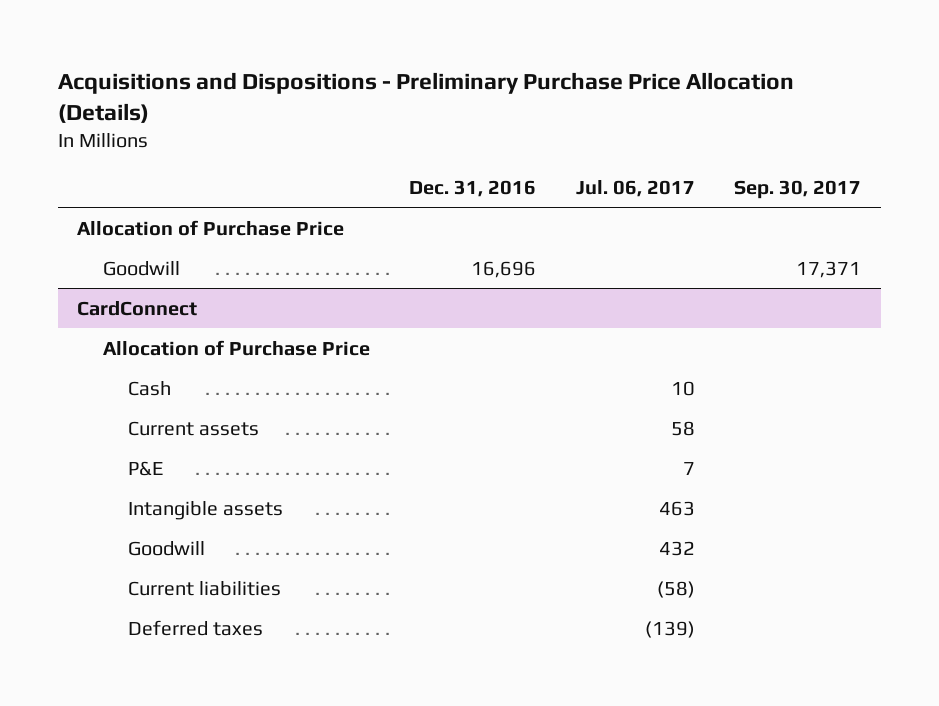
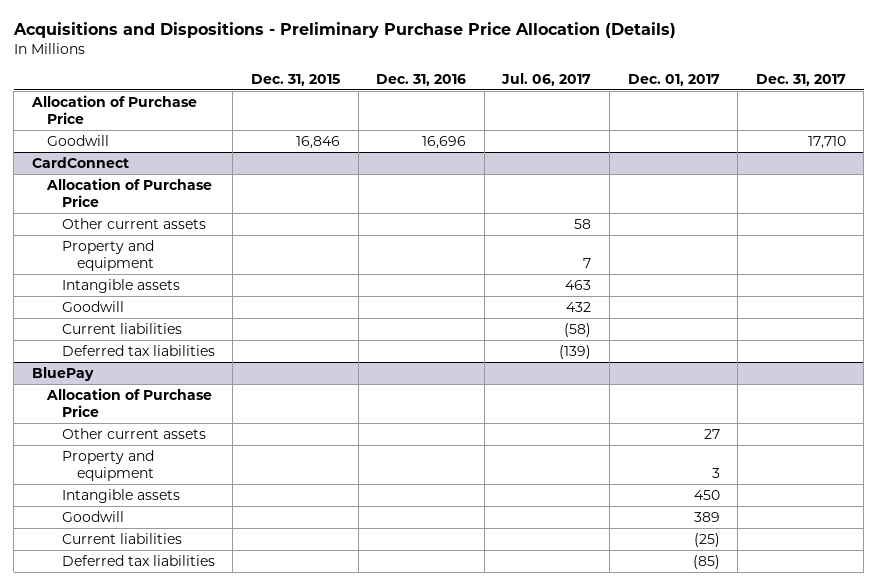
- | Dec. 31, 2016 | Jul. 06, 2017 | Sep. 30, 2017
+ | Dec. 31, 2015 | Dec. 31, 2016 | Jul. 06, 2017 | Dec. 01, 2017 | Dec. 31, 2017
@ CardConnect
- Cash | | 10 |
- Current assets | | 58 |
- P&E | | 7 |
+ Other current assets | | | 58 | |
+ Property and equipment | | | 7 | |
- Deferred taxes | | (139) |
+ Deferred tax liabilities | | | (139) | |
+ BluePay
+ Allocation of Purchase Price
+ Other current assets | | | | 27 |
+ Property and equipment | | | | 3 |
+ Intangible assets | | | | 450 |
+ Goodwill | | | | 389 |
+ Current liabilities | | | | (25) |
+ Deferred tax liabilities | | | | (85) |

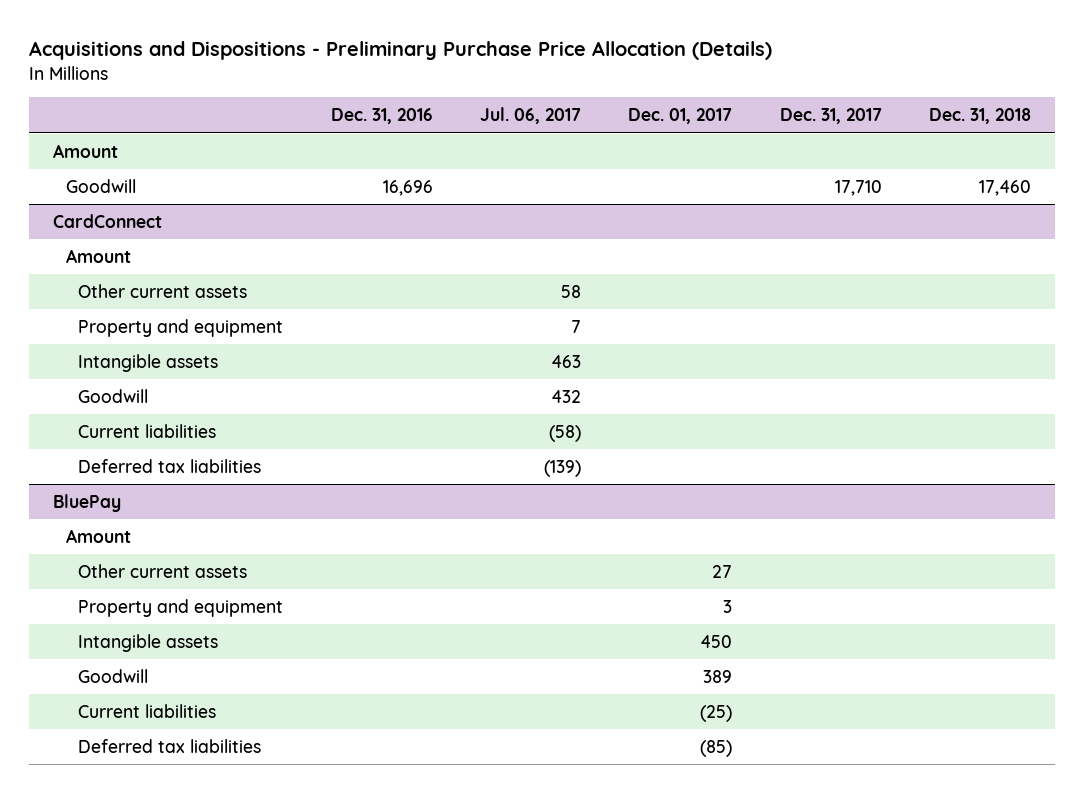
- | Dec. 31, 2015 | Dec. 31, 2016 | Jul. 06, 2017 | Dec. 01, 2017 | Dec. 31, 2017
+ | Dec. 31, 2016 | Jul. 06, 2017 | Dec. 01, 2017 | Dec. 31, 2017 | Dec. 31, 2018
- Allocation of Purchase Price
+ Amount
@ CardConnect
- Allocation of Purchase Price
+ Amount
@ BluePay
- Allocation of Purchase Price
+ Amount

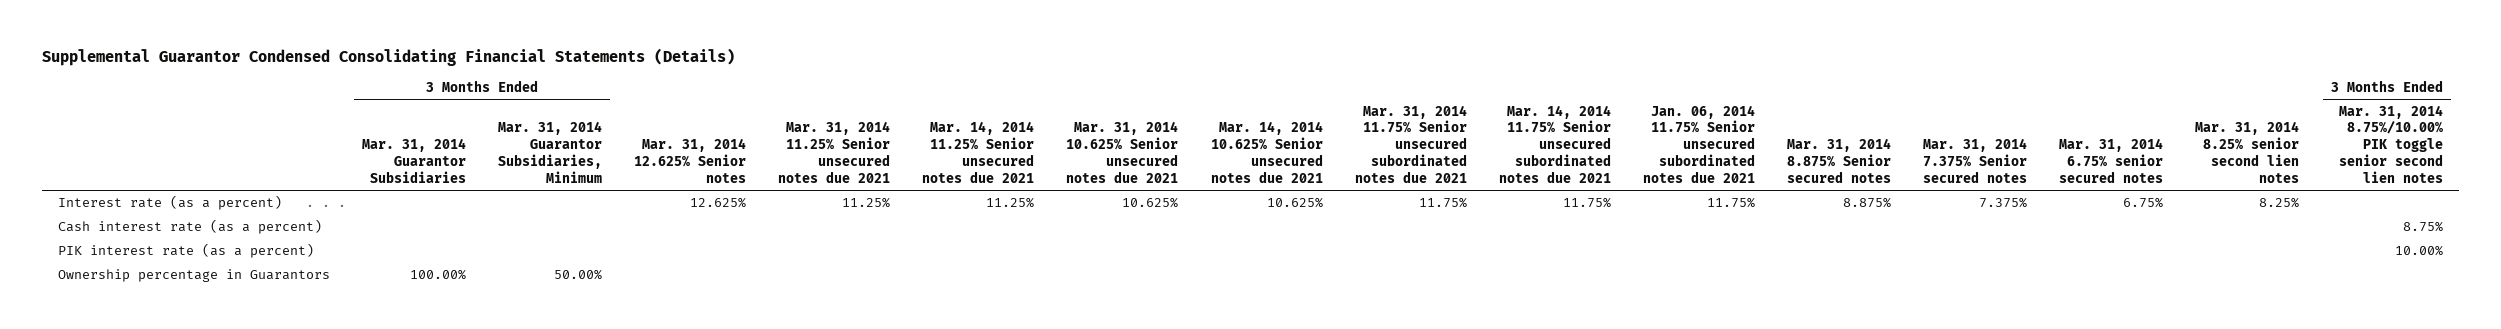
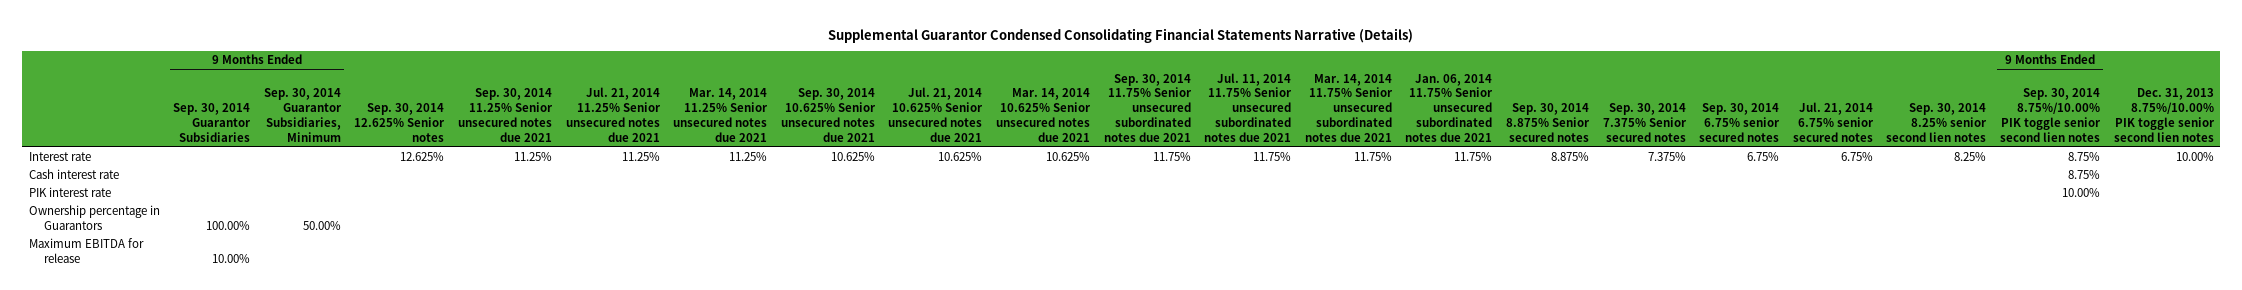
- Supplemental Guarantor Condensed Consolidating Financial Statements (Details)
+ Supplemental Guarantor Condensed Consolidating Financial Statements Narrative (Details)
- | 3 Months Ended Mar. 31, 2014 Guarantor Subsidiaries | 3 Months Ended Mar. 31, 2014 Guarantor Subsidiaries, Minimum | Mar. 31, 2014 12.625% Senior notes | Mar. 31, 2014 11.25% Senior unsecured notes due 2021 | Mar. 14, 2014 11.25% Senior unsecured notes due 2021 | Mar. 31, 2014 10.625% Senior unsecured notes due 2021 | Mar. 14, 2014 10.625% Senior unsecured notes due 2021 | Mar. 31, 2014 11.75% Senior unsecured subordinated notes due 2021 | Mar. 14, 2014 11.75% Senior unsecured subordinated notes due 2021 | Jan. 06, 2014 11.75% Senior unsecured subordinated notes due 2021 | Mar. 31, 2014 8.875% Senior secured notes | Mar. 31, 2014 7.375% Senior secured notes | Mar. 31, 2014 6.75% senior secured notes | Mar. 31, 2014 8.25% senior second lien notes | 3 Months Ended Mar. 31, 2014 8.75%/10.00% PIK toggle senior second lien notes
+ | 9 Months Ended Sep. 30, 2014 Guarantor Subsidiaries | 9 Months Ended Sep. 30, 2014 Guarantor Subsidiaries, Minimum | Sep. 30, 2014 12.625% Senior notes | Sep. 30, 2014 11.25% Senior unsecured notes due 2021 | Jul. 21, 2014 11.25% Senior unsecured notes due 2021 | Mar. 14, 2014 11.25% Senior unsecured notes due 2021 | Sep. 30, 2014 10.625% Senior unsecured notes due 2021 | Jul. 21, 2014 10.625% Senior unsecured notes due 2021 | Mar. 14, 2014 10.625% Senior unsecured notes due 2021 | Sep. 30, 2014 11.75% Senior unsecured subordinated notes due 2021 | Jul. 11, 2014 11.75% Senior unsecured subordinated notes due 2021 | Mar. 14, 2014 11.75% Senior unsecured subordinated notes due 2021 | Jan. 06, 2014 11.75% Senior unsecured subordinated notes due 2021 | Sep. 30, 2014 8.875% Senior secured notes | Sep. 30, 2014 7.375% Senior secured notes | Sep. 30, 2014 6.75% senior secured notes | Jul. 21, 2014 6.75% senior secured notes | Sep. 30, 2014 8.25% senior second lien notes | 9 Months Ended Sep. 30, 2014 8.75%/10.00% PIK toggle senior second lien notes | Dec. 31, 2013 8.75%/10.00% PIK toggle senior second lien notes
- Interest rate (as a percent) | | | 12.625% | 11.25% | 11.25% | 10.625% | 10.625% | 11.75% | 11.75% | 11.75% | 8.875% | 7.375% | 6.75% | 8.25% |
- Cash interest rate (as a percent) | | | | | | | | | | | | | | | 8.75%
- PIK interest rate (as a percent) | | | | | | | | | | | | | | | 10.00%
+ Interest rate | | | 12.625% | 11.25% | 11.25% | 11.25% | 10.625% | 10.625% | 10.625% | 11.75% | 11.75% | 11.75% | 11.75% | 8.875% | 7.375% | 6.75% | 6.75% | 8.25% | 8.75% | 10.00%
+ Cash interest rate | | | | | | | | | | | | | | | | | | | 8.75% |
+ PIK interest rate | | | | | | | | | | | | | | | | | | | 10.00% |
+ Maximum EBITDA for release | 10.00% | | | | | | | | | | | | | | | | | | |

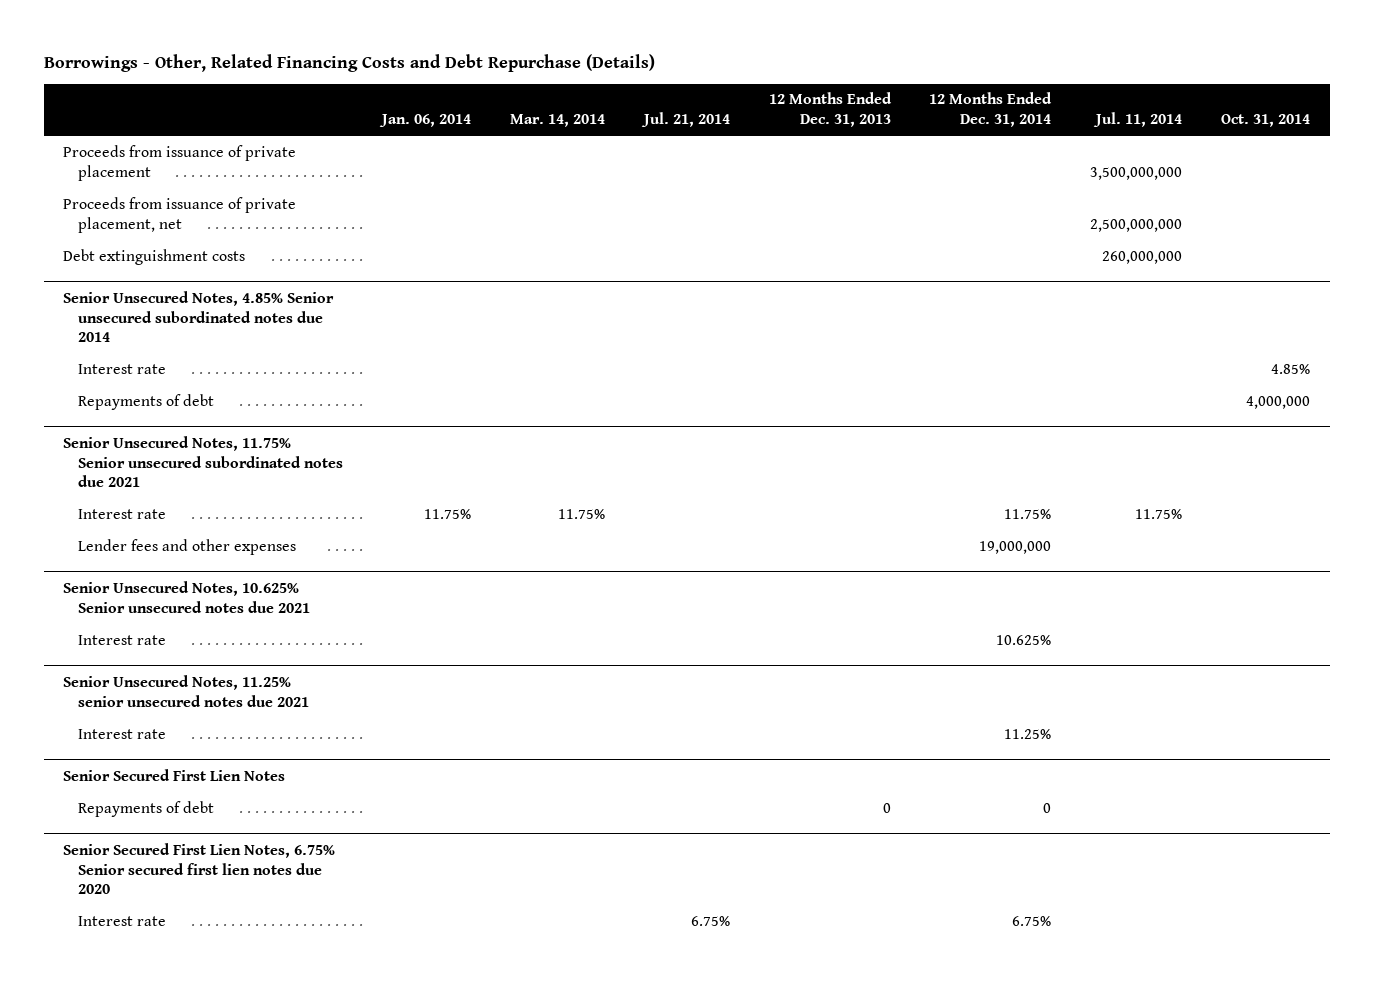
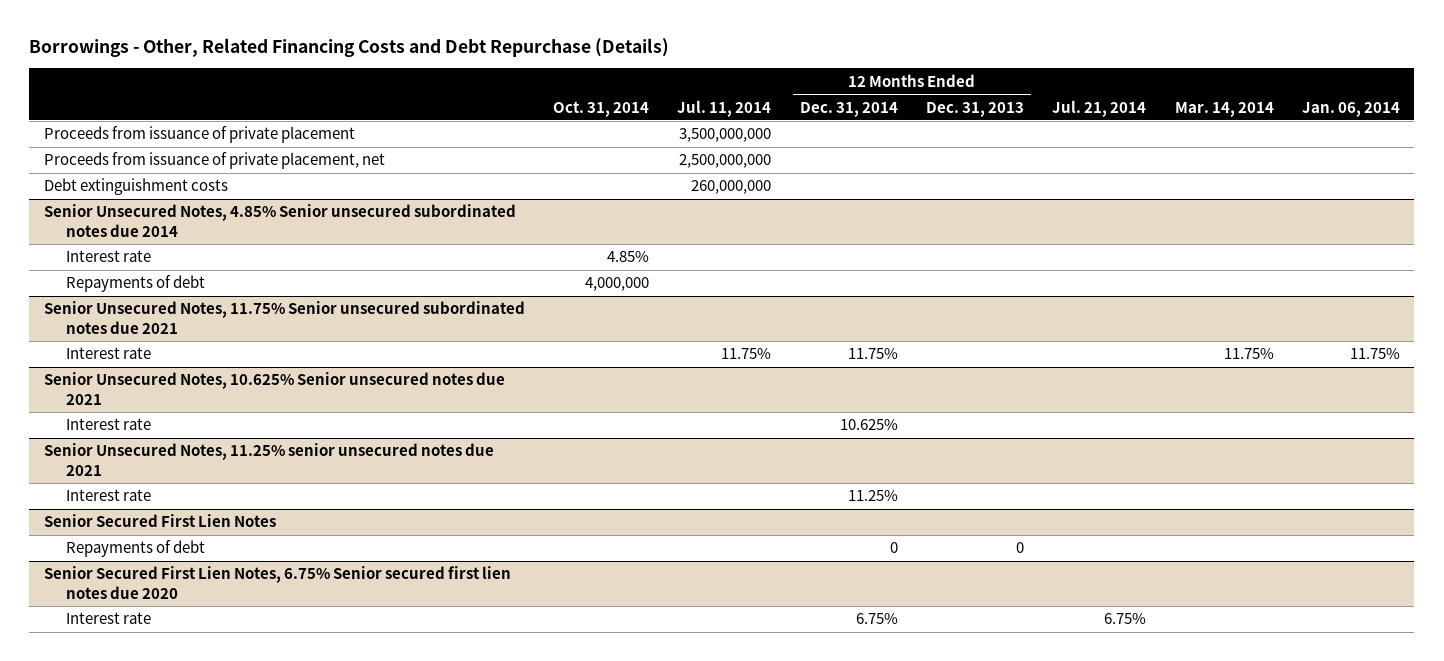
- | Jan. 06, 2014 | Mar. 14, 2014 | Jul. 21, 2014 | 12 Months Ended Dec. 31, 2013 | 12 Months Ended Dec. 31, 2014 | Jul. 11, 2014 | Oct. 31, 2014
+ | Oct. 31, 2014 | Jul. 11, 2014 | 12 Months Ended Dec. 31, 2014 | 12 Months Ended Dec. 31, 2013 | Jul. 21, 2014 | Mar. 14, 2014 | Jan. 06, 2014
@ Senior Unsecured Notes, 11.75% Senior unsecured subordinated notes due 2021
- Lender fees and other expenses | | | | | 19,000,000 | |

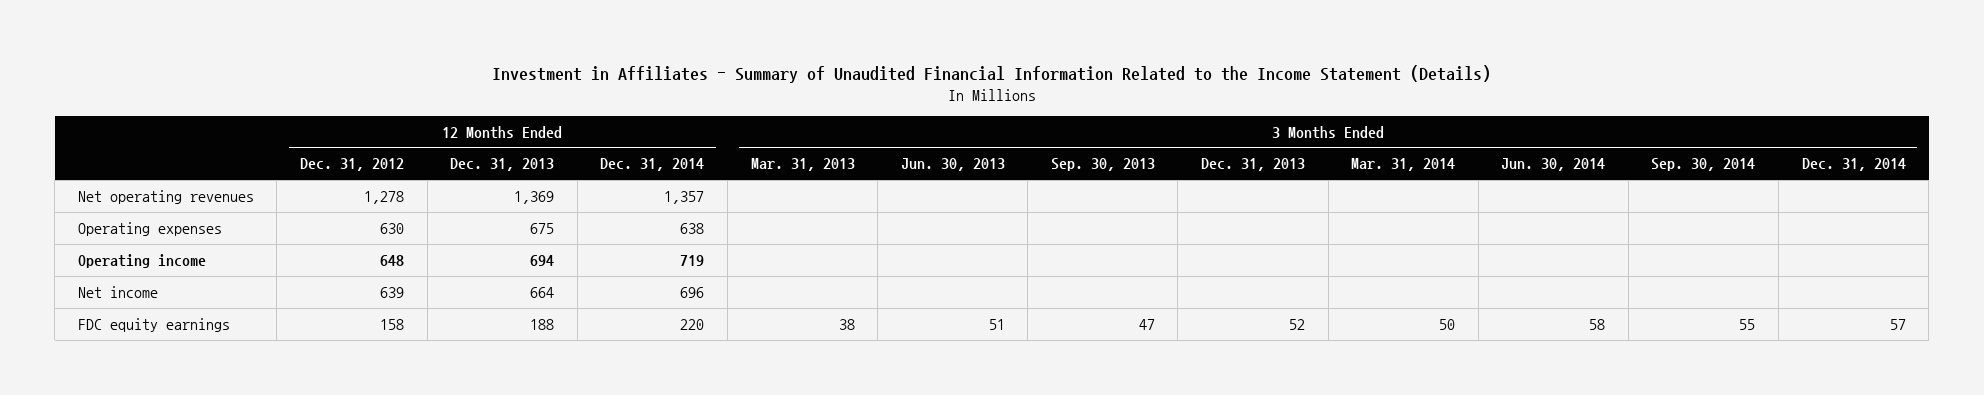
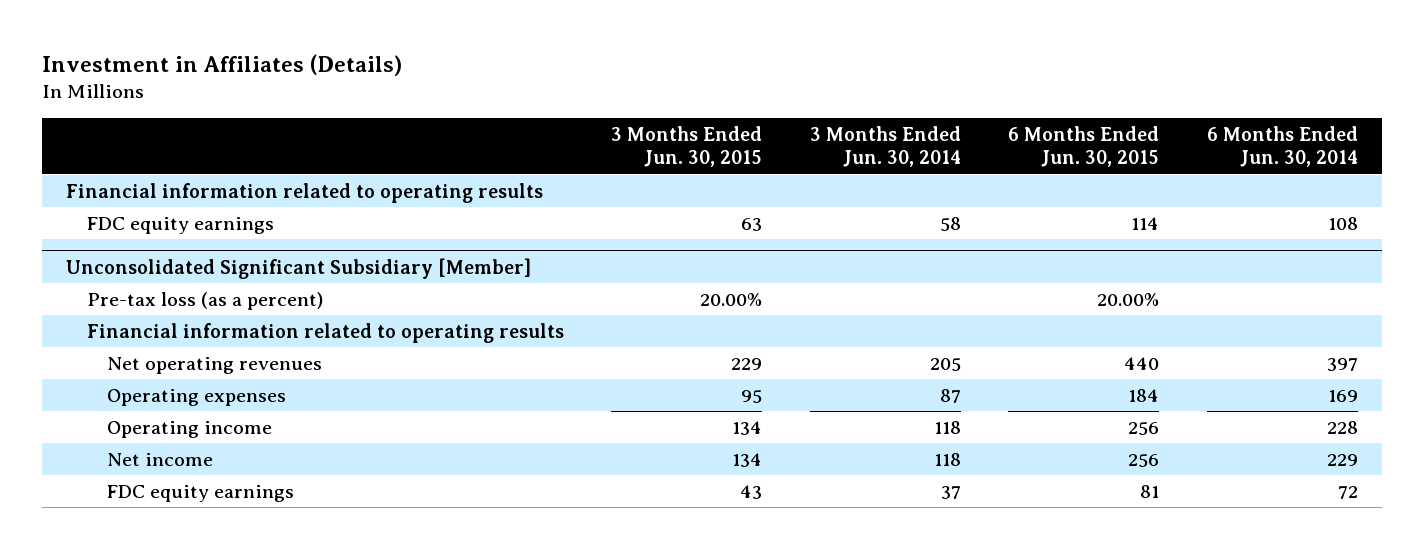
- Investment in Affiliates - Summary of Unaudited Financial Information Related to the Income Statement (Details)
+ Investment in Affiliates (Details)
- | 12 Months Ended Dec. 31, 2012 | 12 Months Ended Dec. 31, 2013 | 12 Months Ended Dec. 31, 2014 | 3 Months Ended Mar. 31, 2013 | 3 Months Ended Jun. 30, 2013 | 3 Months Ended Sep. 30, 2013 | 3 Months Ended Dec. 31, 2013 | 3 Months Ended Mar. 31, 2014 | 3 Months Ended Jun. 30, 2014 | 3 Months Ended Sep. 30, 2014 | 3 Months Ended Dec. 31, 2014
+ | 3 Months Ended Jun. 30, 2015 | 3 Months Ended Jun. 30, 2014 | 6 Months Ended Jun. 30, 2015 | 6 Months Ended Jun. 30, 2014
- Net operating revenues | 1,278 | 1,369 | 1,357 | | | | | | | |
- Operating expenses | 630 | 675 | 638 | | | | | | | |
- Operating income | 648 | 694 | 719 | | | | | | | |
- Net income | 639 | 664 | 696 | | | | | | | |
+ Financial information related to operating results
+ Unconsolidated Significant Subsidiary [Member]
+ Pre-tax loss (as a percent) | 20.00% | | 20.00% |
+ Financial information related to operating results
+ Net operating revenues | 229 | 205 | 440 | 397
+ Operating expenses | 95 | 87 | 184 | 169
+ Operating income | 134 | 118 | 256 | 228
+ Net income | 134 | 118 | 256 | 229
+ FDC equity earnings | 43 | 37 | 81 | 72

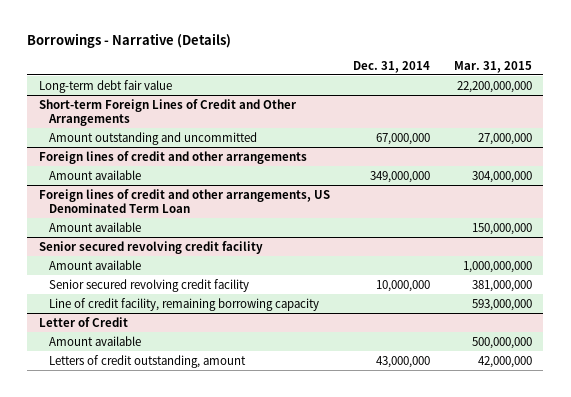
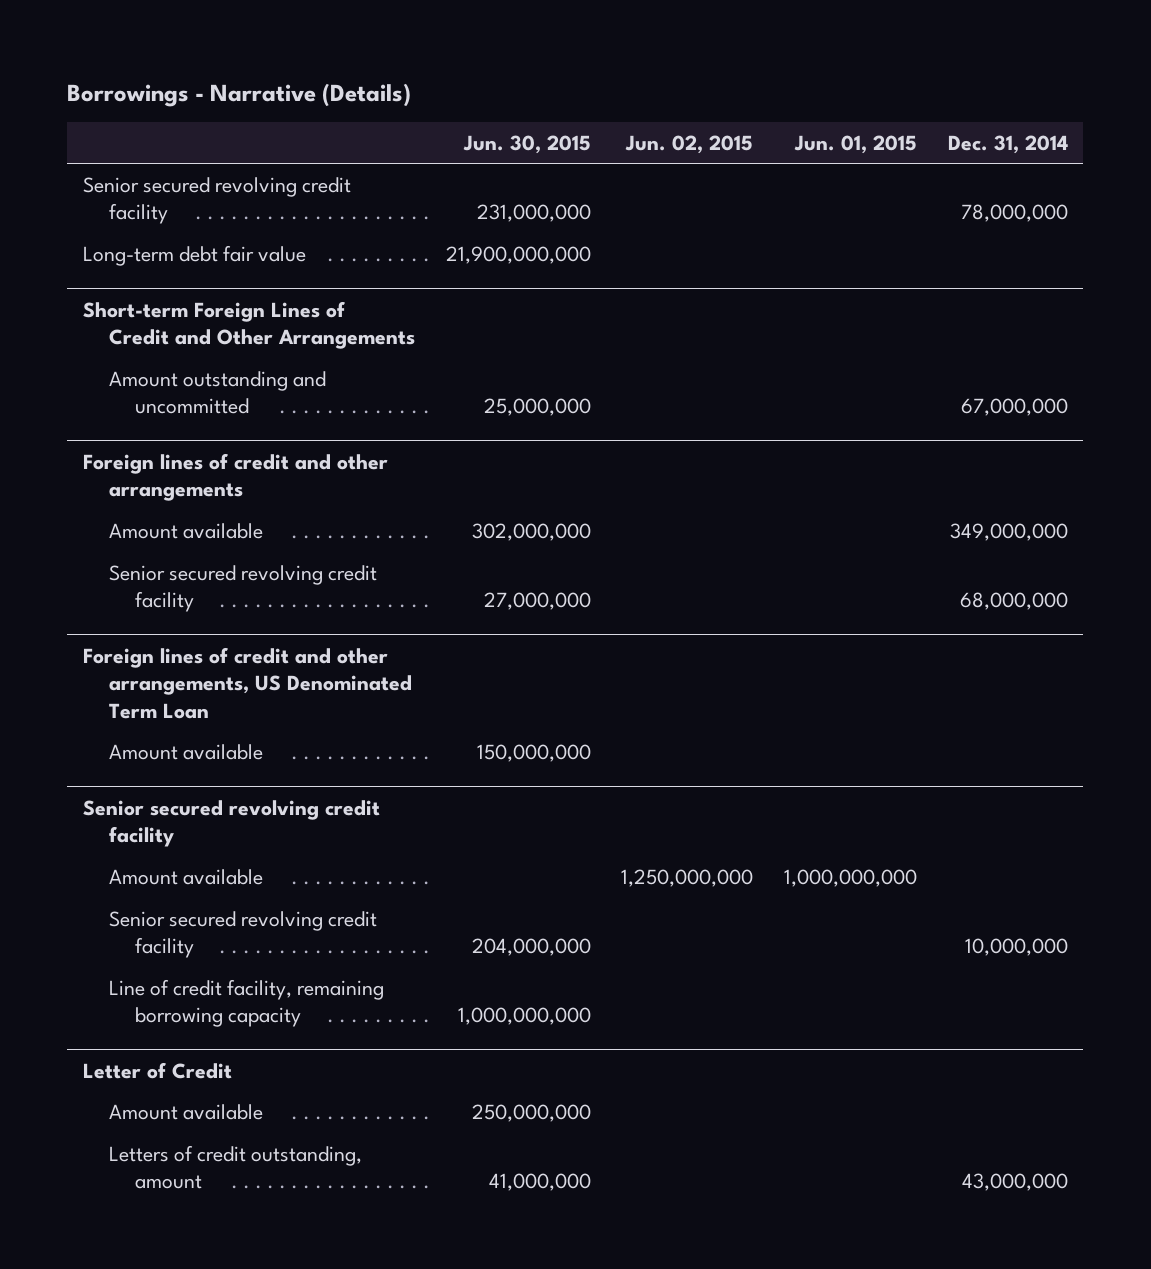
- | Dec. 31, 2014 | Mar. 31, 2015
+ | Jun. 30, 2015 | Jun. 02, 2015 | Jun. 01, 2015 | Dec. 31, 2014
+ Senior secured revolving credit facility | 231,000,000 | | | 78,000,000
@ Foreign lines of credit and other arrangements
+ Senior secured revolving credit facility | 27,000,000 | | | 68,000,000

